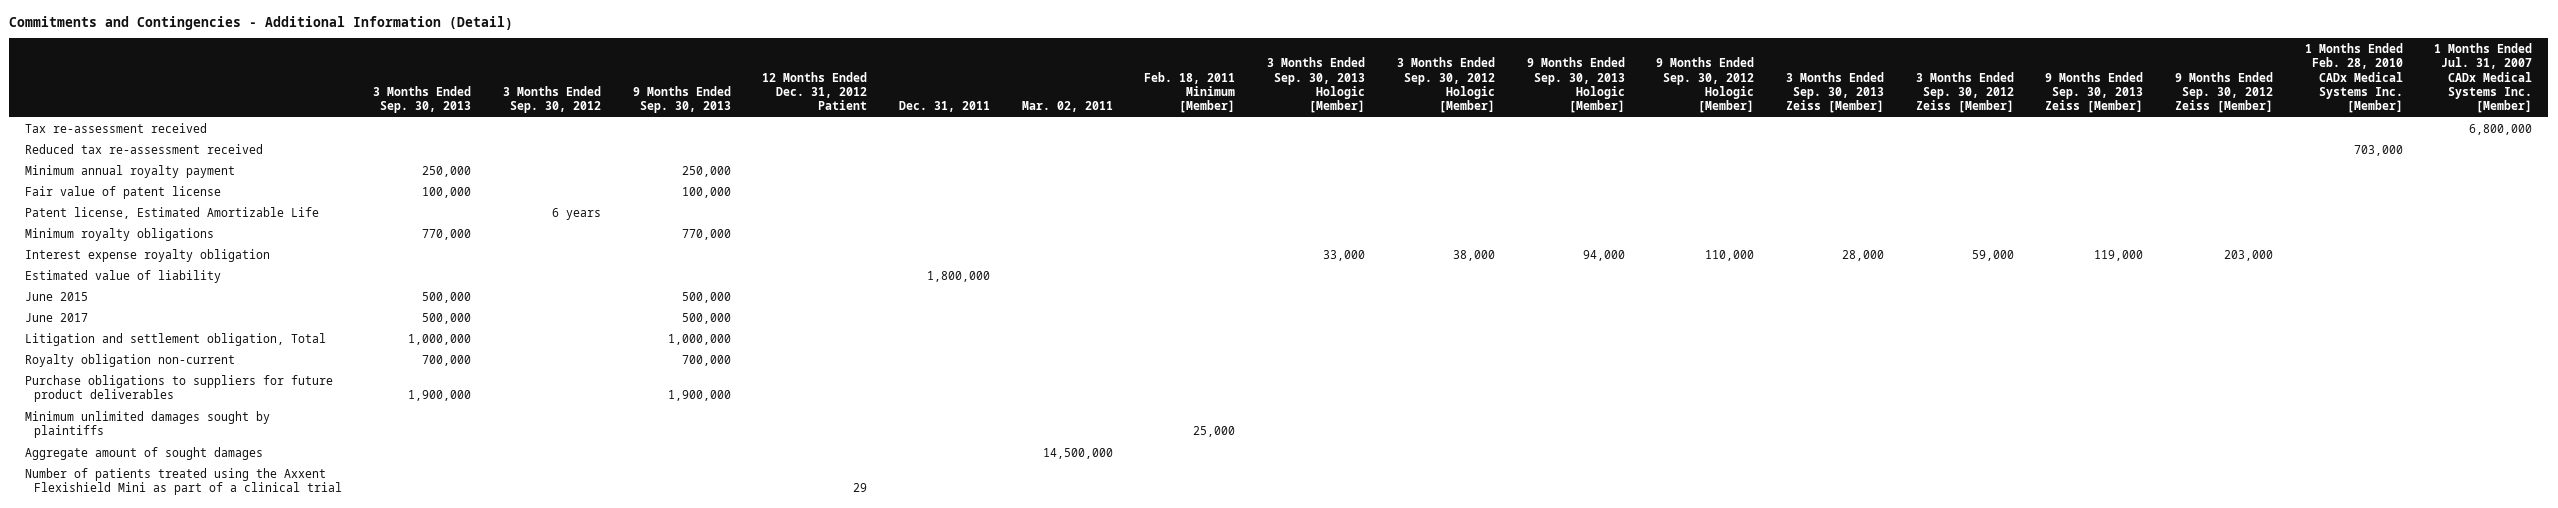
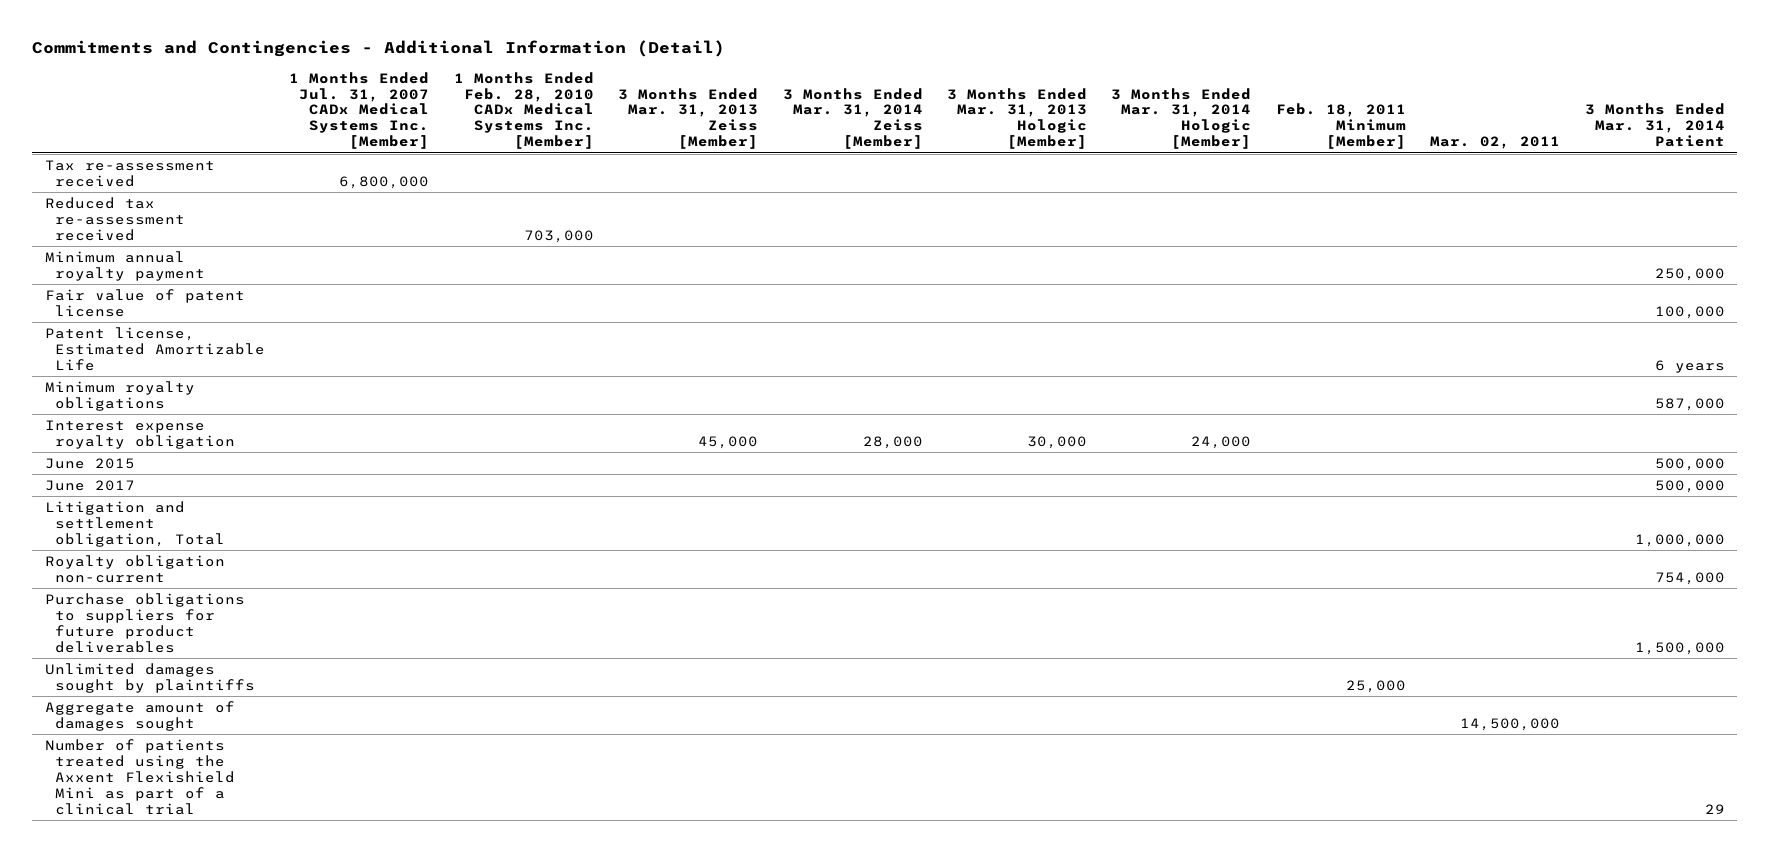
- | 3 Months Ended Sep. 30, 2013 | 3 Months Ended Sep. 30, 2012 | 9 Months Ended Sep. 30, 2013 | 12 Months Ended Dec. 31, 2012 Patient | Dec. 31, 2011 | Mar. 02, 2011 | Feb. 18, 2011 Minimum [Member] | 3 Months Ended Sep. 30, 2013 Hologic [Member] | 3 Months Ended Sep. 30, 2012 Hologic [Member] | 9 Months Ended Sep. 30, 2013 Hologic [Member] | 9 Months Ended Sep. 30, 2012 Hologic [Member] | 3 Months Ended Sep. 30, 2013 Zeiss [Member] | 3 Months Ended Sep. 30, 2012 Zeiss [Member] | 9 Months Ended Sep. 30, 2013 Zeiss [Member] | 9 Months Ended Sep. 30, 2012 Zeiss [Member] | 1 Months Ended Feb. 28, 2010 CADx Medical Systems Inc. [Member] | 1 Months Ended Jul. 31, 2007 CADx Medical Systems Inc. [Member]
+ | 1 Months Ended Jul. 31, 2007 CADx Medical Systems Inc. [Member] | 1 Months Ended Feb. 28, 2010 CADx Medical Systems Inc. [Member] | 3 Months Ended Mar. 31, 2013 Zeiss [Member] | 3 Months Ended Mar. 31, 2014 Zeiss [Member] | 3 Months Ended Mar. 31, 2013 Hologic [Member] | 3 Months Ended Mar. 31, 2014 Hologic [Member] | Feb. 18, 2011 Minimum [Member] | Mar. 02, 2011 | 3 Months Ended Mar. 31, 2014 Patient
- Estimated value of liability | | | | | 1,800,000 | | | | | | | | | | | |
- Minimum unlimited damages sought by plaintiffs | | | | | | | 25,000 | | | | | | | | | |
- Aggregate amount of sought damages | | | | | | 14,500,000 | | | | | | | | | | |
+ Unlimited damages sought by plaintiffs | | | | | | | 25,000 | |
+ Aggregate amount of damages sought | | | | | | | | 14,500,000 |

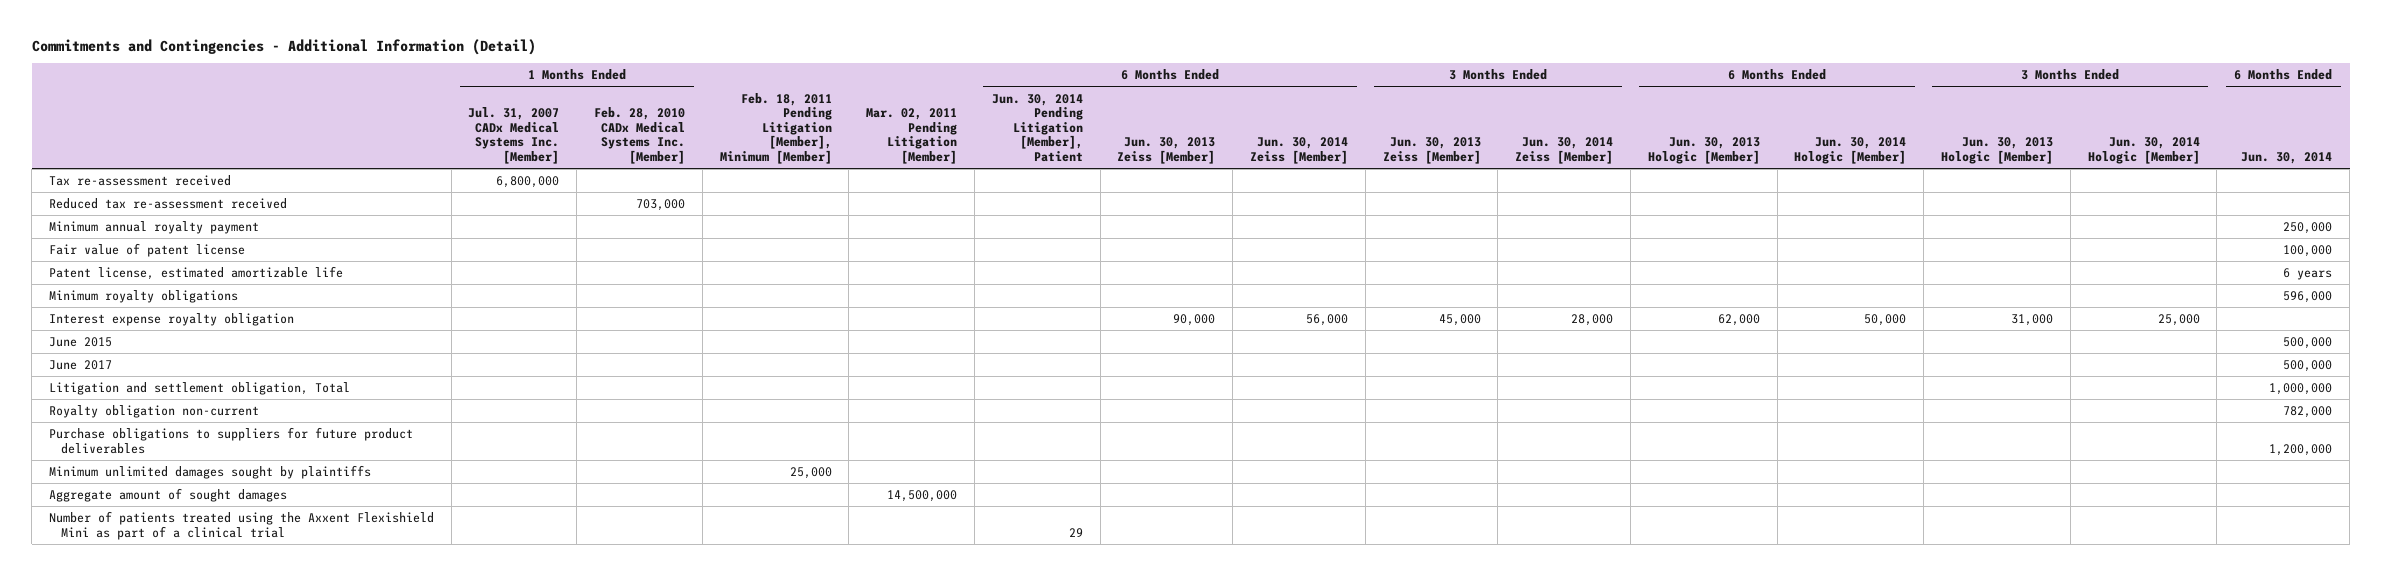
- | 1 Months Ended Jul. 31, 2007 CADx Medical Systems Inc. [Member] | 1 Months Ended Feb. 28, 2010 CADx Medical Systems Inc. [Member] | 3 Months Ended Mar. 31, 2013 Zeiss [Member] | 3 Months Ended Mar. 31, 2014 Zeiss [Member] | 3 Months Ended Mar. 31, 2013 Hologic [Member] | 3 Months Ended Mar. 31, 2014 Hologic [Member] | Feb. 18, 2011 Minimum [Member] | Mar. 02, 2011 | 3 Months Ended Mar. 31, 2014 Patient
+ | 1 Months Ended Jul. 31, 2007 CADx Medical Systems Inc. [Member] | 1 Months Ended Feb. 28, 2010 CADx Medical Systems Inc. [Member] | Feb. 18, 2011 Pending Litigation [Member], Minimum [Member] | Mar. 02, 2011 Pending Litigation [Member] | 6 Months Ended Jun. 30, 2014 Pending Litigation [Member], Patient | 6 Months Ended Jun. 30, 2013 Zeiss [Member] | 6 Months Ended Jun. 30, 2014 Zeiss [Member] | 3 Months Ended Jun. 30, 2013 Zeiss [Member] | 3 Months Ended Jun. 30, 2014 Zeiss [Member] | 6 Months Ended Jun. 30, 2013 Hologic [Member] | 6 Months Ended Jun. 30, 2014 Hologic [Member] | 3 Months Ended Jun. 30, 2013 Hologic [Member] | 3 Months Ended Jun. 30, 2014 Hologic [Member] | 6 Months Ended Jun. 30, 2014
- Patent license, Estimated Amortizable Life | | | | | | | | | 6 years
+ Patent license, estimated amortizable life | | | | | | | | | | | | | | 6 years
- Unlimited damages sought by plaintiffs | | | | | | | 25,000 | |
- Aggregate amount of damages sought | | | | | | | | 14,500,000 |
+ Minimum unlimited damages sought by plaintiffs | | | 25,000 | | | | | | | | | | |
+ Aggregate amount of sought damages | | | | 14,500,000 | | | | | | | | | |

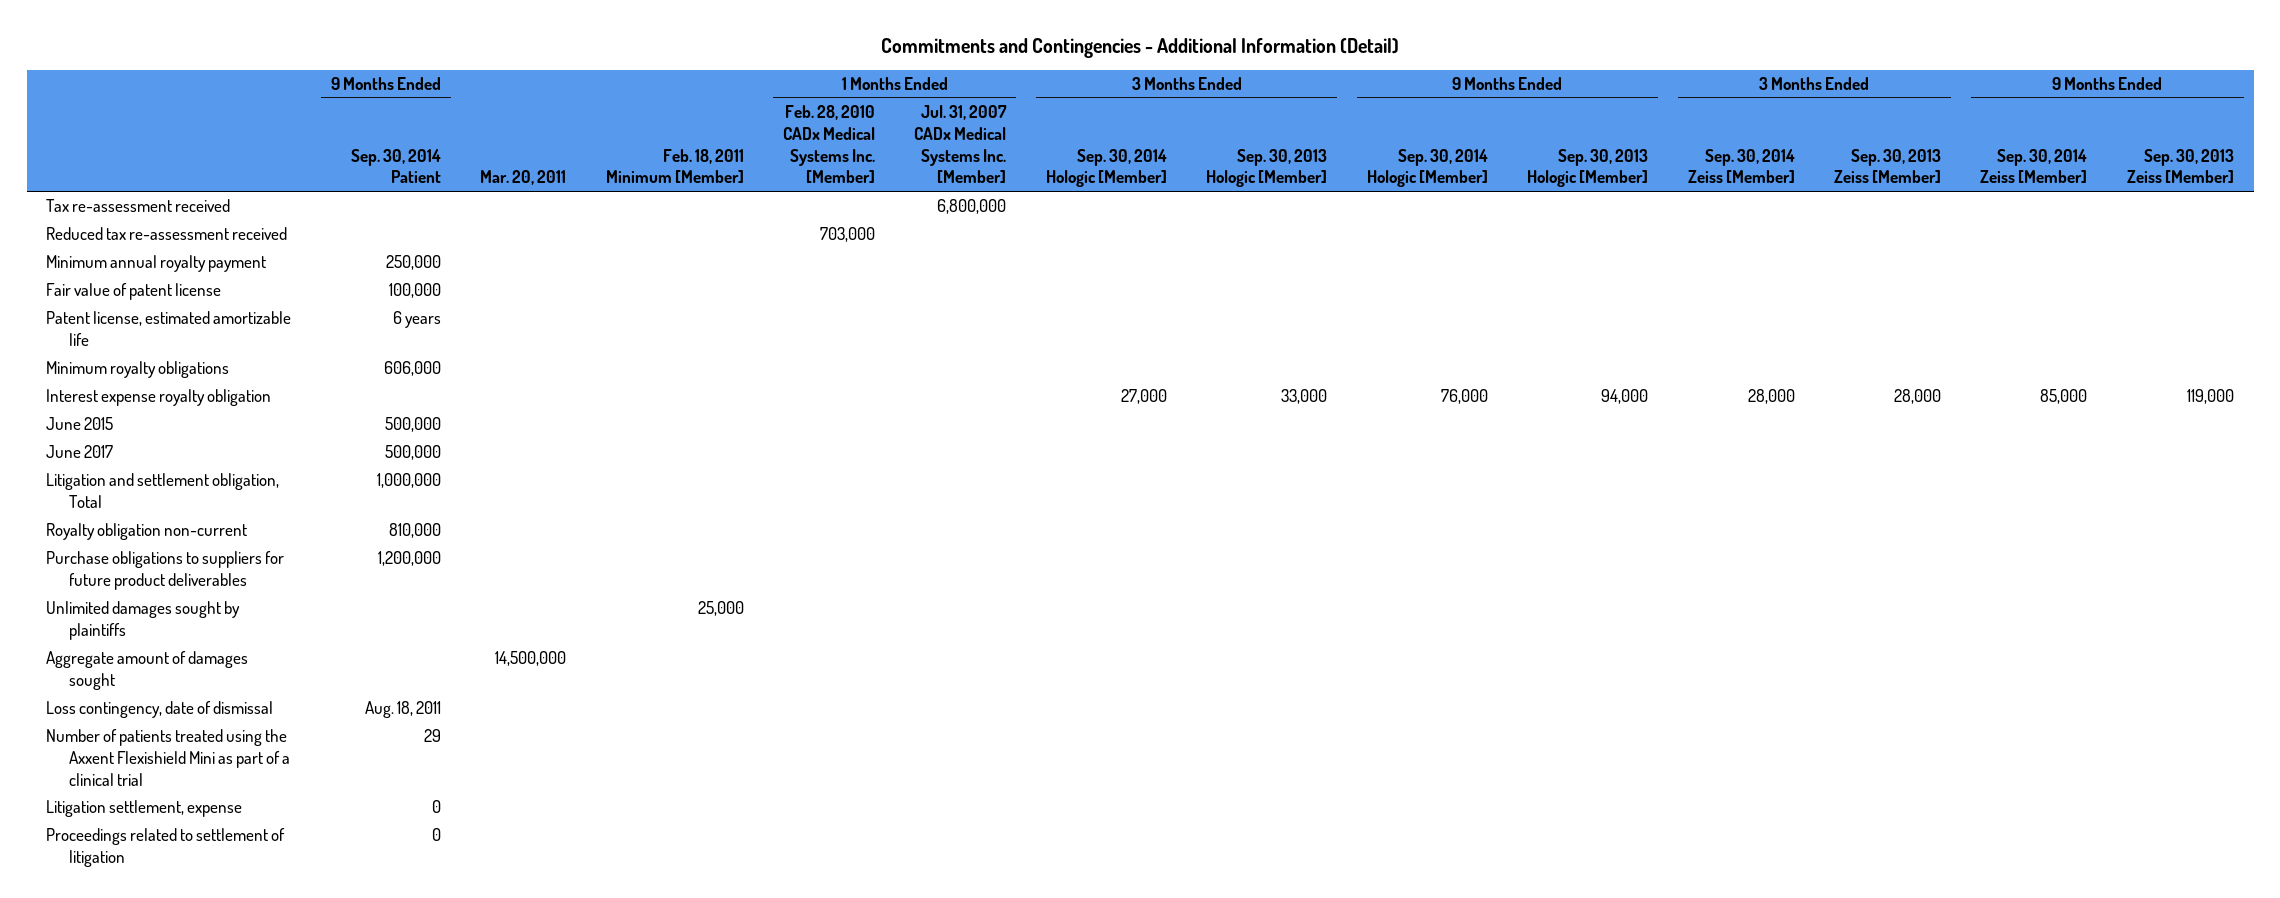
- | 1 Months Ended Jul. 31, 2007 CADx Medical Systems Inc. [Member] | 1 Months Ended Feb. 28, 2010 CADx Medical Systems Inc. [Member] | Feb. 18, 2011 Pending Litigation [Member], Minimum [Member] | Mar. 02, 2011 Pending Litigation [Member] | 6 Months Ended Jun. 30, 2014 Pending Litigation [Member], Patient | 6 Months Ended Jun. 30, 2013 Zeiss [Member] | 6 Months Ended Jun. 30, 2014 Zeiss [Member] | 3 Months Ended Jun. 30, 2013 Zeiss [Member] | 3 Months Ended Jun. 30, 2014 Zeiss [Member] | 6 Months Ended Jun. 30, 2013 Hologic [Member] | 6 Months Ended Jun. 30, 2014 Hologic [Member] | 3 Months Ended Jun. 30, 2013 Hologic [Member] | 3 Months Ended Jun. 30, 2014 Hologic [Member] | 6 Months Ended Jun. 30, 2014
+ | 9 Months Ended Sep. 30, 2014 Patient | Mar. 20, 2011 | Feb. 18, 2011 Minimum [Member] | 1 Months Ended Feb. 28, 2010 CADx Medical Systems Inc. [Member] | 1 Months Ended Jul. 31, 2007 CADx Medical Systems Inc. [Member] | 3 Months Ended Sep. 30, 2014 Hologic [Member] | 3 Months Ended Sep. 30, 2013 Hologic [Member] | 9 Months Ended Sep. 30, 2014 Hologic [Member] | 9 Months Ended Sep. 30, 2013 Hologic [Member] | 3 Months Ended Sep. 30, 2014 Zeiss [Member] | 3 Months Ended Sep. 30, 2013 Zeiss [Member] | 9 Months Ended Sep. 30, 2014 Zeiss [Member] | 9 Months Ended Sep. 30, 2013 Zeiss [Member]
- Minimum unlimited damages sought by plaintiffs | | | 25,000 | | | | | | | | | | |
- Aggregate amount of sought damages | | | | 14,500,000 | | | | | | | | | |
+ Unlimited damages sought by plaintiffs | | | 25,000 | | | | | | | | | |
+ Aggregate amount of damages sought | | 14,500,000 | | | | | | | | | | |
+ Loss contingency, date of dismissal | Aug. 18, 2011 | | | | | | | | | | | |
+ Litigation settlement, expense | 0 | | | | | | | | | | | |
+ Proceedings related to settlement of litigation | 0 | | | | | | | | | | | |

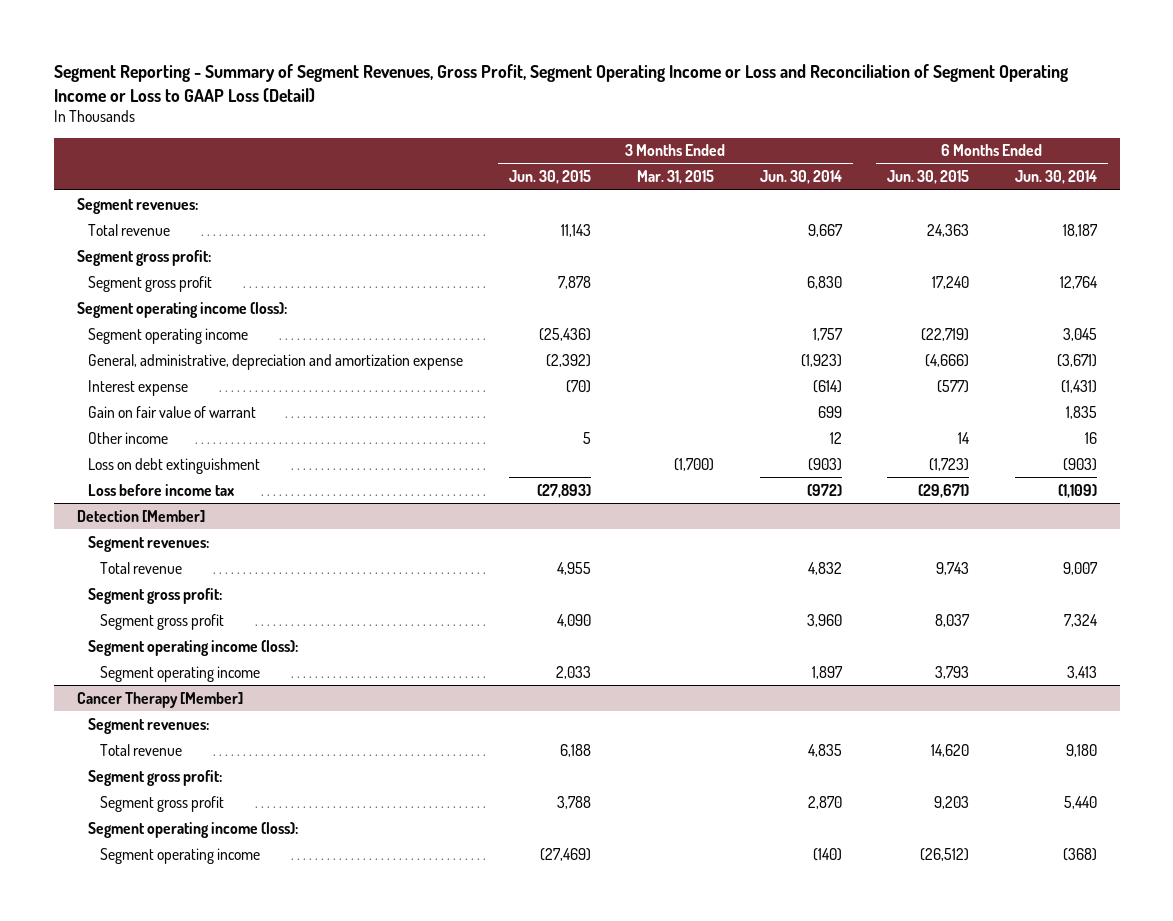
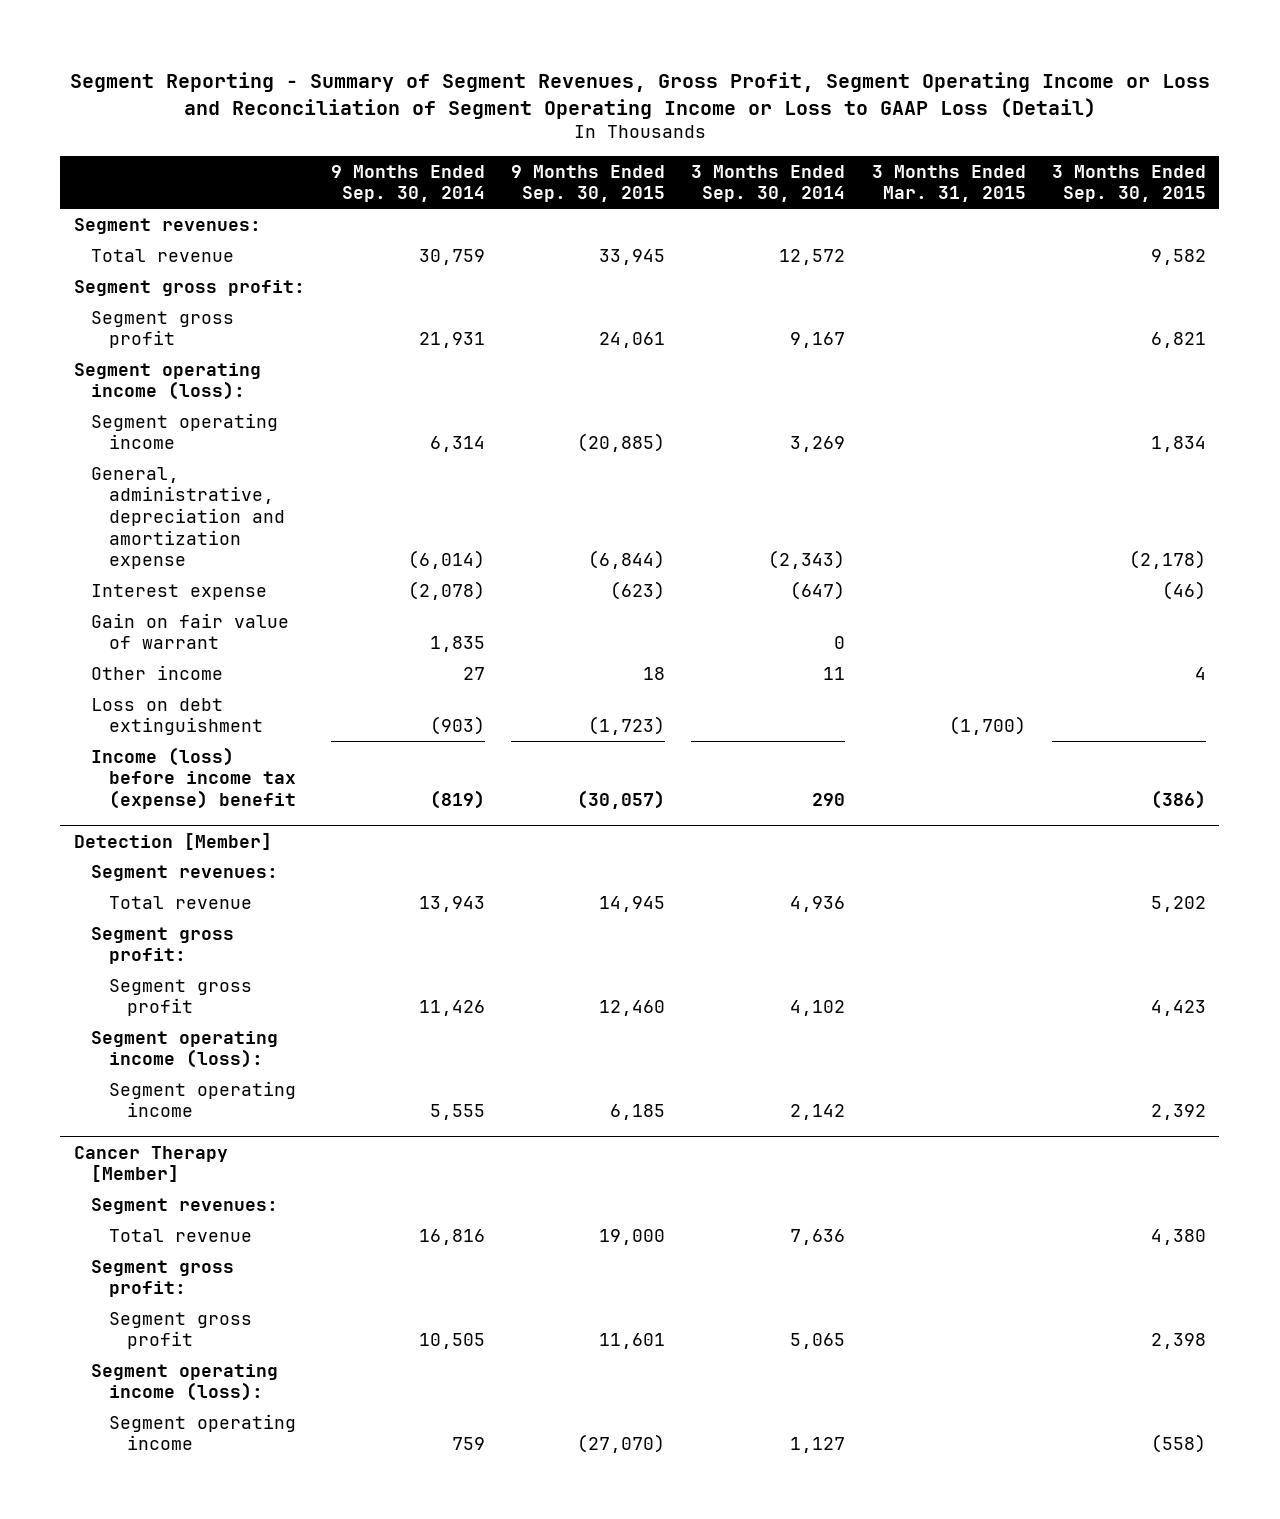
- | 3 Months Ended Jun. 30, 2015 | 3 Months Ended Mar. 31, 2015 | 3 Months Ended Jun. 30, 2014 | 6 Months Ended Jun. 30, 2015 | 6 Months Ended Jun. 30, 2014
+ | 9 Months Ended Sep. 30, 2014 | 9 Months Ended Sep. 30, 2015 | 3 Months Ended Sep. 30, 2014 | 3 Months Ended Mar. 31, 2015 | 3 Months Ended Sep. 30, 2015
- Loss before income tax | (27,893) | | (972) | (29,671) | (1,109)
+ Income (loss) before income tax (expense) benefit | (819) | (30,057) | 290 | | (386)

